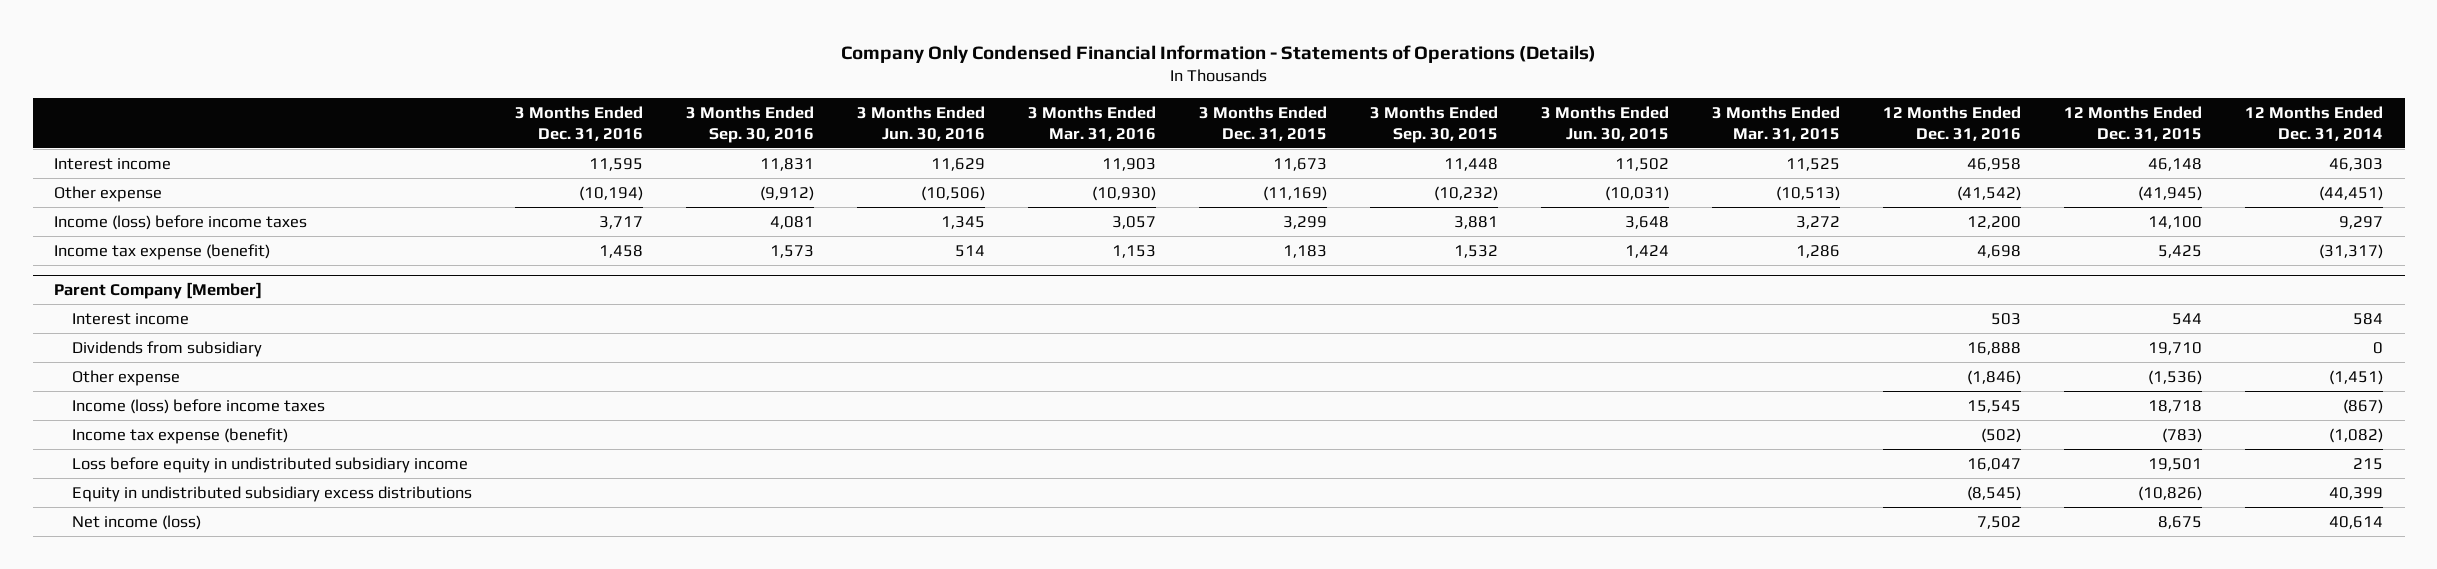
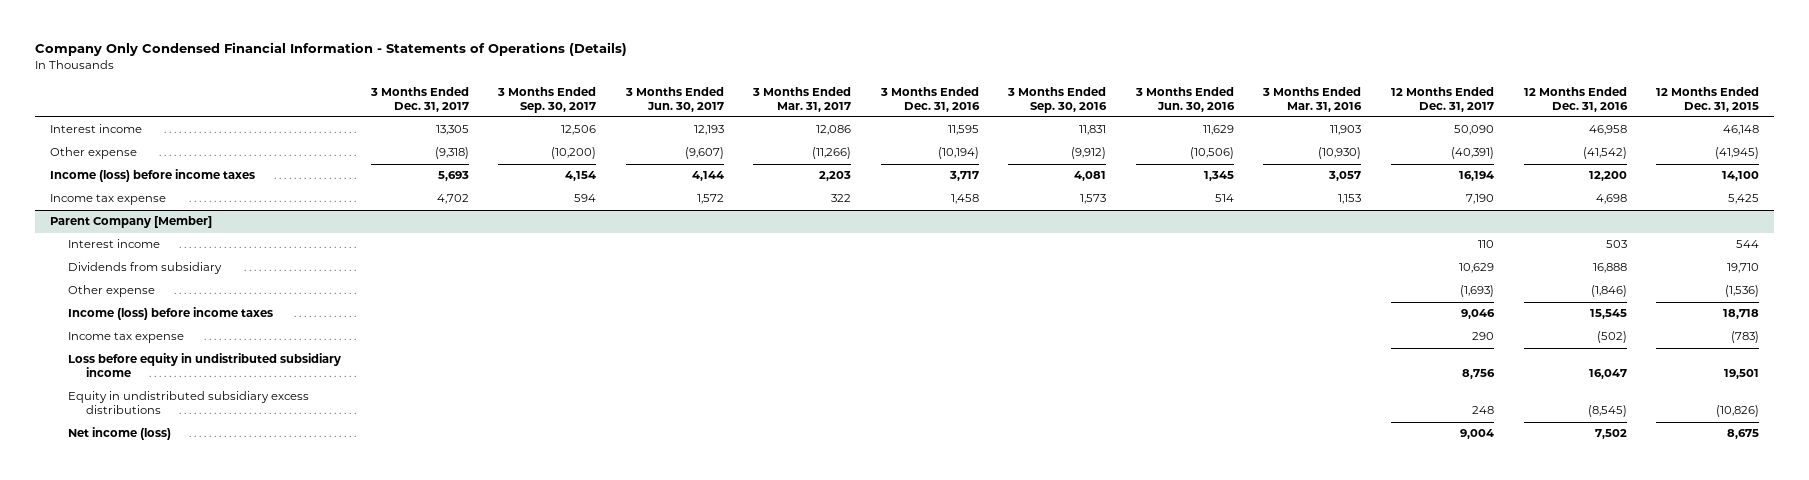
- | 3 Months Ended Dec. 31, 2016 | 3 Months Ended Sep. 30, 2016 | 3 Months Ended Jun. 30, 2016 | 3 Months Ended Mar. 31, 2016 | 3 Months Ended Dec. 31, 2015 | 3 Months Ended Sep. 30, 2015 | 3 Months Ended Jun. 30, 2015 | 3 Months Ended Mar. 31, 2015 | 12 Months Ended Dec. 31, 2016 | 12 Months Ended Dec. 31, 2015 | 12 Months Ended Dec. 31, 2014
+ | 3 Months Ended Dec. 31, 2017 | 3 Months Ended Sep. 30, 2017 | 3 Months Ended Jun. 30, 2017 | 3 Months Ended Mar. 31, 2017 | 3 Months Ended Dec. 31, 2016 | 3 Months Ended Sep. 30, 2016 | 3 Months Ended Jun. 30, 2016 | 3 Months Ended Mar. 31, 2016 | 12 Months Ended Dec. 31, 2017 | 12 Months Ended Dec. 31, 2016 | 12 Months Ended Dec. 31, 2015
- Income tax expense (benefit) | 1,458 | 1,573 | 514 | 1,153 | 1,183 | 1,532 | 1,424 | 1,286 | 4,698 | 5,425 | (31,317)
+ Income tax expense | 4,702 | 594 | 1,572 | 322 | 1,458 | 1,573 | 514 | 1,153 | 7,190 | 4,698 | 5,425
@ Parent Company [Member]
- Income tax expense (benefit) | | | | | | | | | (502) | (783) | (1,082)
+ Income tax expense | | | | | | | | | 290 | (502) | (783)

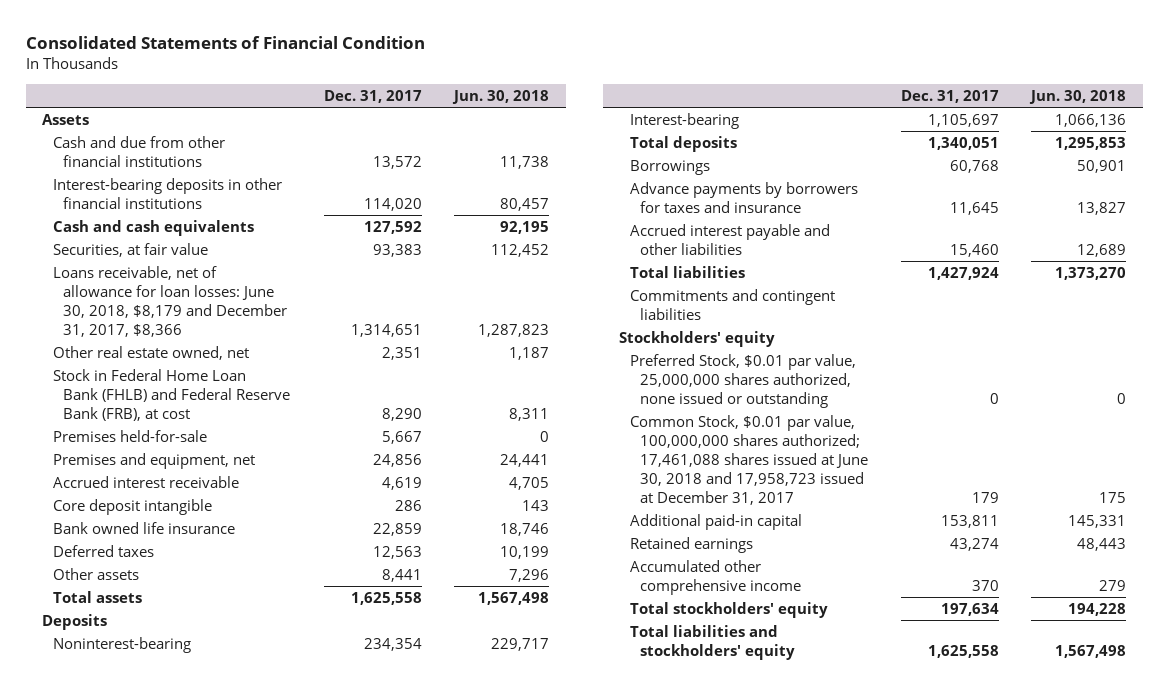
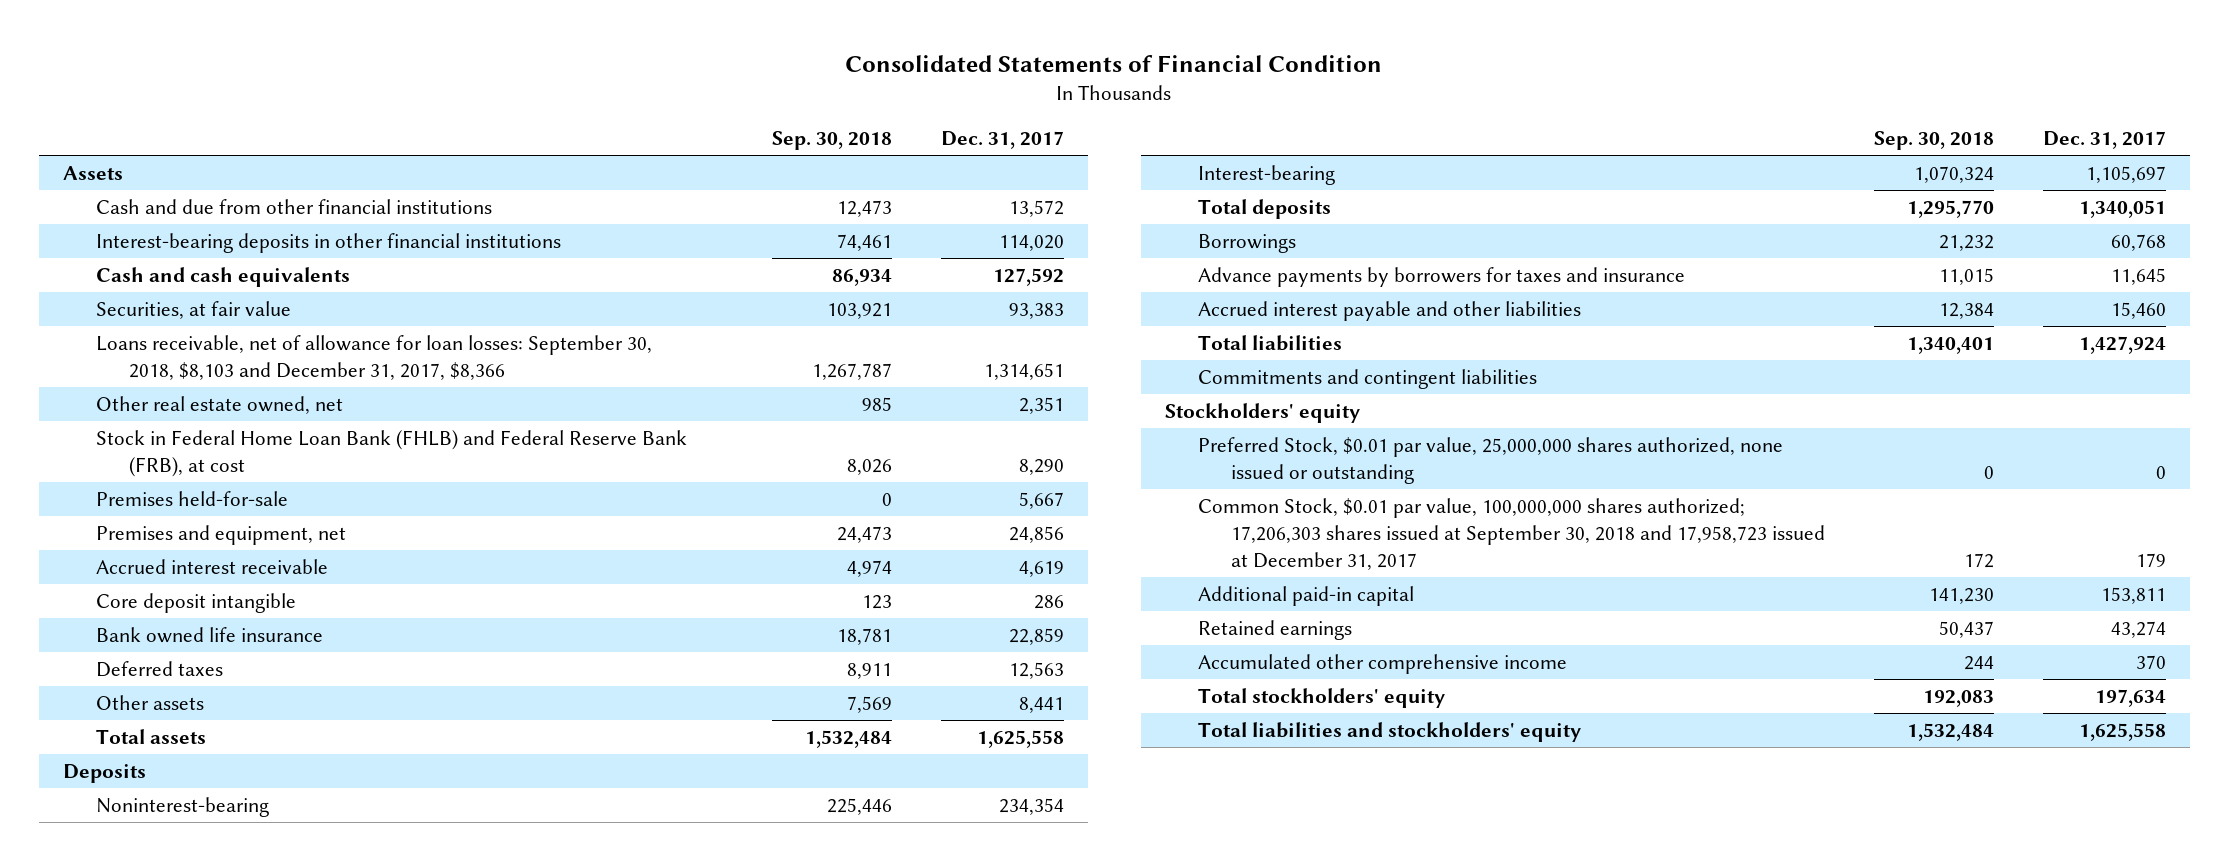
- | Dec. 31, 2017 | Jun. 30, 2018
+ | Sep. 30, 2018 | Dec. 31, 2017
- Loans receivable, net of allowance for loan losses: June 30, 2018, $8,179 and December 31, 2017, $8,366 | 1,314,651 | 1,287,823
+ Loans receivable, net of allowance for loan losses: September 30, 2018, $8,103 and December 31, 2017, $8,366 | 1,267,787 | 1,314,651
- Common Stock, $0.01 par value, 100,000,000 shares authorized; 17,461,088 shares issued at June 30, 2018 and 17,958,723 issued at December 31, 2017 | 179 | 175
+ Common Stock, $0.01 par value, 100,000,000 shares authorized; 17,206,303 shares issued at September 30, 2018 and 17,958,723 issued at December 31, 2017 | 172 | 179

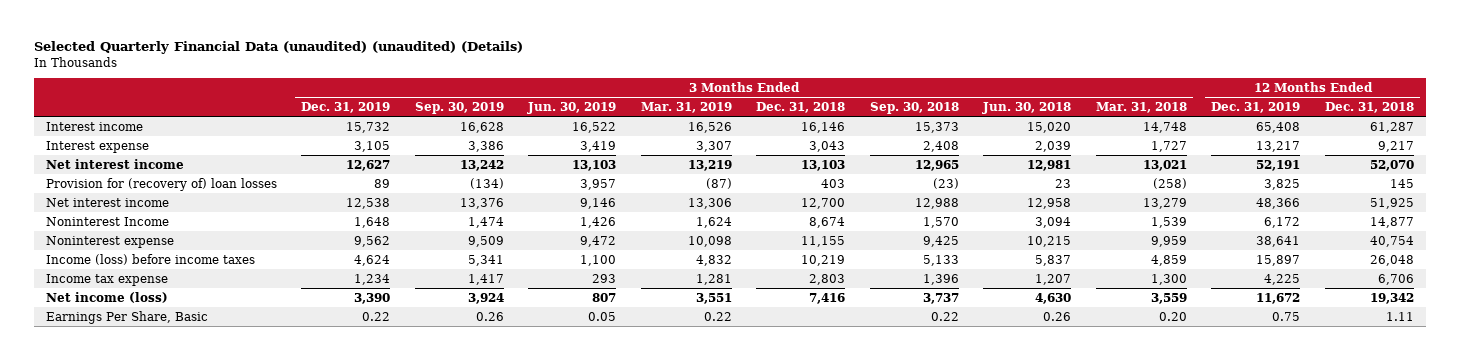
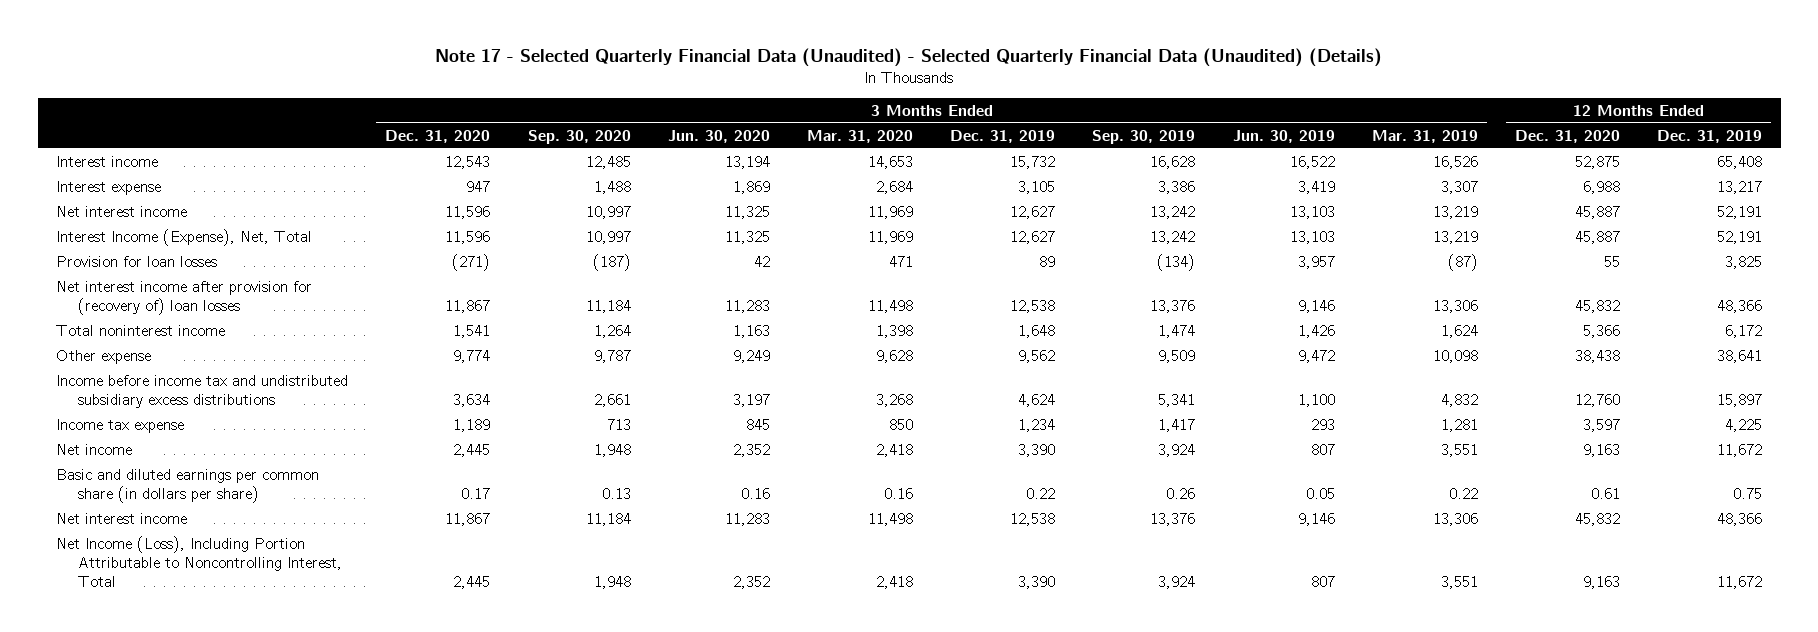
- Selected Quarterly Financial Data (unaudited) (unaudited) (Details)
+ Note 17 - Selected Quarterly Financial Data (Unaudited) - Selected Quarterly Financial Data (Unaudited) (Details)
- | 3 Months Ended Dec. 31, 2019 | 3 Months Ended Sep. 30, 2019 | 3 Months Ended Jun. 30, 2019 | 3 Months Ended Mar. 31, 2019 | 3 Months Ended Dec. 31, 2018 | 3 Months Ended Sep. 30, 2018 | 3 Months Ended Jun. 30, 2018 | 3 Months Ended Mar. 31, 2018 | 12 Months Ended Dec. 31, 2019 | 12 Months Ended Dec. 31, 2018
+ | 3 Months Ended Dec. 31, 2020 | 3 Months Ended Sep. 30, 2020 | 3 Months Ended Jun. 30, 2020 | 3 Months Ended Mar. 31, 2020 | 3 Months Ended Dec. 31, 2019 | 3 Months Ended Sep. 30, 2019 | 3 Months Ended Jun. 30, 2019 | 3 Months Ended Mar. 31, 2019 | 12 Months Ended Dec. 31, 2020 | 12 Months Ended Dec. 31, 2019
- Provision for (recovery of) loan losses | 89 | (134) | 3,957 | (87) | 403 | (23) | 23 | (258) | 3,825 | 145
- Noninterest Income | 1,648 | 1,474 | 1,426 | 1,624 | 8,674 | 1,570 | 3,094 | 1,539 | 6,172 | 14,877
- Noninterest expense | 9,562 | 9,509 | 9,472 | 10,098 | 11,155 | 9,425 | 10,215 | 9,959 | 38,641 | 40,754
- Income (loss) before income taxes | 4,624 | 5,341 | 1,100 | 4,832 | 10,219 | 5,133 | 5,837 | 4,859 | 15,897 | 26,048
+ Interest Income (Expense), Net, Total | 11,596 | 10,997 | 11,325 | 11,969 | 12,627 | 13,242 | 13,103 | 13,219 | 45,887 | 52,191
+ Provision for loan losses | (271) | (187) | 42 | 471 | 89 | (134) | 3,957 | (87) | 55 | 3,825
+ Net interest income after provision for (recovery of) loan losses | 11,867 | 11,184 | 11,283 | 11,498 | 12,538 | 13,376 | 9,146 | 13,306 | 45,832 | 48,366
+ Total noninterest income | 1,541 | 1,264 | 1,163 | 1,398 | 1,648 | 1,474 | 1,426 | 1,624 | 5,366 | 6,172
+ Other expense | 9,774 | 9,787 | 9,249 | 9,628 | 9,562 | 9,509 | 9,472 | 10,098 | 38,438 | 38,641
+ Income before income tax and undistributed subsidiary excess distributions | 3,634 | 2,661 | 3,197 | 3,268 | 4,624 | 5,341 | 1,100 | 4,832 | 12,760 | 15,897
- Net income (loss) | 3,390 | 3,924 | 807 | 3,551 | 7,416 | 3,737 | 4,630 | 3,559 | 11,672 | 19,342
- Earnings Per Share, Basic | 0.22 | 0.26 | 0.05 | 0.22 | | 0.22 | 0.26 | 0.20 | 0.75 | 1.11
+ Net income | 2,445 | 1,948 | 2,352 | 2,418 | 3,390 | 3,924 | 807 | 3,551 | 9,163 | 11,672
+ Basic and diluted earnings per common share (in dollars per share) | 0.17 | 0.13 | 0.16 | 0.16 | 0.22 | 0.26 | 0.05 | 0.22 | 0.61 | 0.75
moved down: Net interest income | 11,867 | 11,184 | 11,283 | 11,498 | 12,538 | 13,376 | 9,146 | 13,306 | 45,832 | 48,366
+ Net Income (Loss), Including Portion Attributable to Noncontrolling Interest, Total | 2,445 | 1,948 | 2,352 | 2,418 | 3,390 | 3,924 | 807 | 3,551 | 9,163 | 11,672

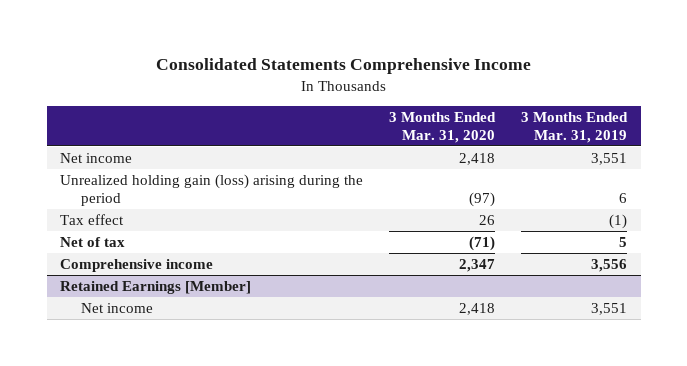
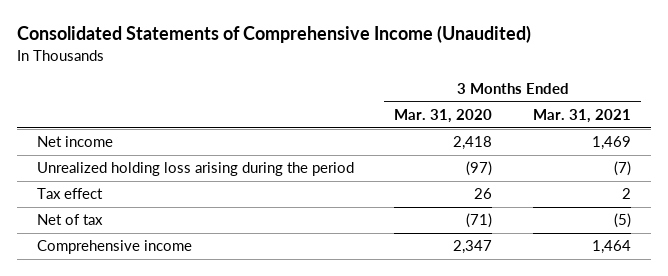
- Consolidated Statements Comprehensive Income
+ Consolidated Statements of Comprehensive Income (Unaudited)
- | 3 Months Ended Mar. 31, 2020 | 3 Months Ended Mar. 31, 2019
+ | 3 Months Ended Mar. 31, 2020 | 3 Months Ended Mar. 31, 2021
- Unrealized holding gain (loss) arising during the period | (97) | 6
+ Unrealized holding loss arising during the period | (97) | (7)
- Retained Earnings [Member]
- Net income | 2,418 | 3,551

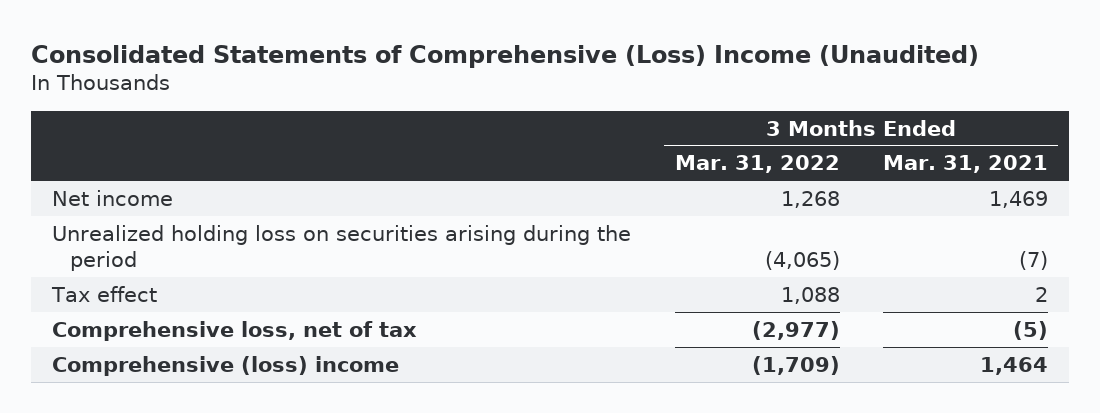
- Consolidated Statements of Comprehensive Income (Unaudited)
+ Consolidated Statements of Comprehensive (Loss) Income (Unaudited)
- | 3 Months Ended Mar. 31, 2020 | 3 Months Ended Mar. 31, 2021
+ | 3 Months Ended Mar. 31, 2022 | 3 Months Ended Mar. 31, 2021
- Unrealized holding loss arising during the period | (97) | (7)
+ Unrealized holding loss on securities arising during the period | (4,065) | (7)
- Net of tax | (71) | (5)
- Comprehensive income | 2,347 | 1,464
+ Comprehensive loss, net of tax | (2,977) | (5)
+ Comprehensive (loss) income | (1,709) | 1,464

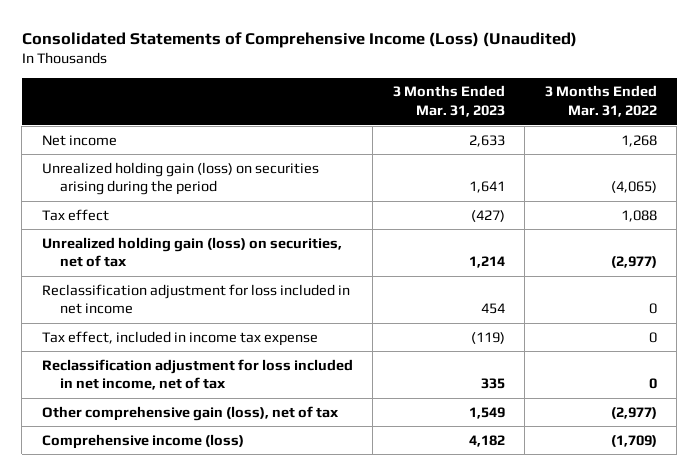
- Consolidated Statements of Comprehensive (Loss) Income (Unaudited)
+ Consolidated Statements of Comprehensive Income (Loss) (Unaudited)
- | 3 Months Ended Mar. 31, 2022 | 3 Months Ended Mar. 31, 2021
+ | 3 Months Ended Mar. 31, 2023 | 3 Months Ended Mar. 31, 2022
- Unrealized holding loss on securities arising during the period | (4,065) | (7)
+ Unrealized holding gain (loss) on securities arising during the period | 1,641 | (4,065)
- Comprehensive loss, net of tax | (2,977) | (5)
- Comprehensive (loss) income | (1,709) | 1,464
+ Unrealized holding gain (loss) on securities, net of tax | 1,214 | (2,977)
+ Reclassification adjustment for loss included in net income | 454 | 0
+ Tax effect, included in income tax expense | (119) | 0
+ Reclassification adjustment for loss included in net income, net of tax | 335 | 0
+ Other comprehensive gain (loss), net of tax | 1,549 | (2,977)
+ Comprehensive income (loss) | 4,182 | (1,709)

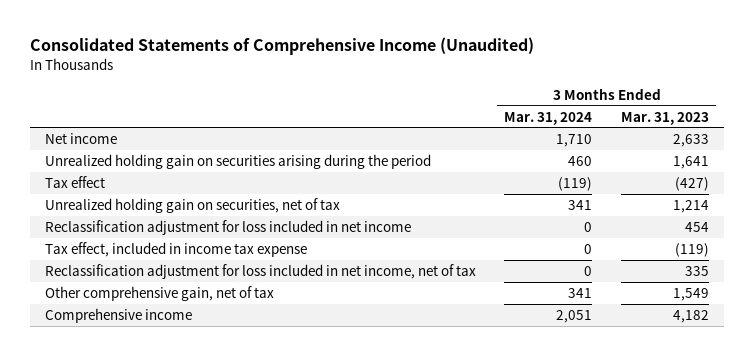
- Consolidated Statements of Comprehensive Income (Loss) (Unaudited)
+ Consolidated Statements of Comprehensive Income (Unaudited)
- | 3 Months Ended Mar. 31, 2023 | 3 Months Ended Mar. 31, 2022
+ | 3 Months Ended Mar. 31, 2024 | 3 Months Ended Mar. 31, 2023
- Unrealized holding gain (loss) on securities arising during the period | 1,641 | (4,065)
+ Unrealized holding gain on securities arising during the period | 460 | 1,641
- Unrealized holding gain (loss) on securities, net of tax | 1,214 | (2,977)
+ Unrealized holding gain on securities, net of tax | 341 | 1,214
- Other comprehensive gain (loss), net of tax | 1,549 | (2,977)
- Comprehensive income (loss) | 4,182 | (1,709)
+ Other comprehensive gain, net of tax | 341 | 1,549
+ Comprehensive income | 2,051 | 4,182

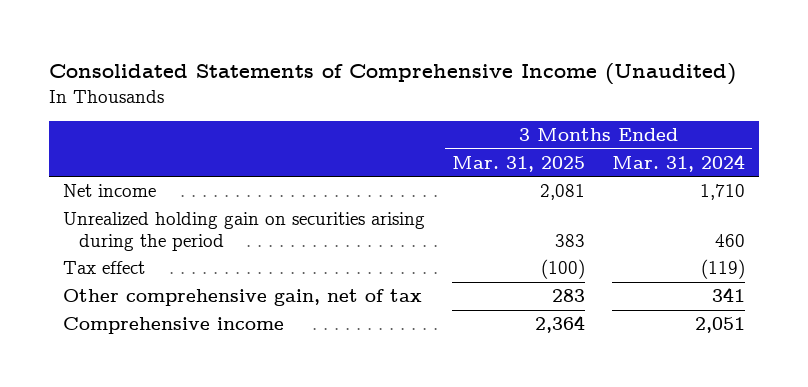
- | 3 Months Ended Mar. 31, 2024 | 3 Months Ended Mar. 31, 2023
+ | 3 Months Ended Mar. 31, 2025 | 3 Months Ended Mar. 31, 2024
- Unrealized holding gain on securities, net of tax | 341 | 1,214
- Reclassification adjustment for loss included in net income | 0 | 454
- Tax effect, included in income tax expense | 0 | (119)
- Reclassification adjustment for loss included in net income, net of tax | 0 | 335

